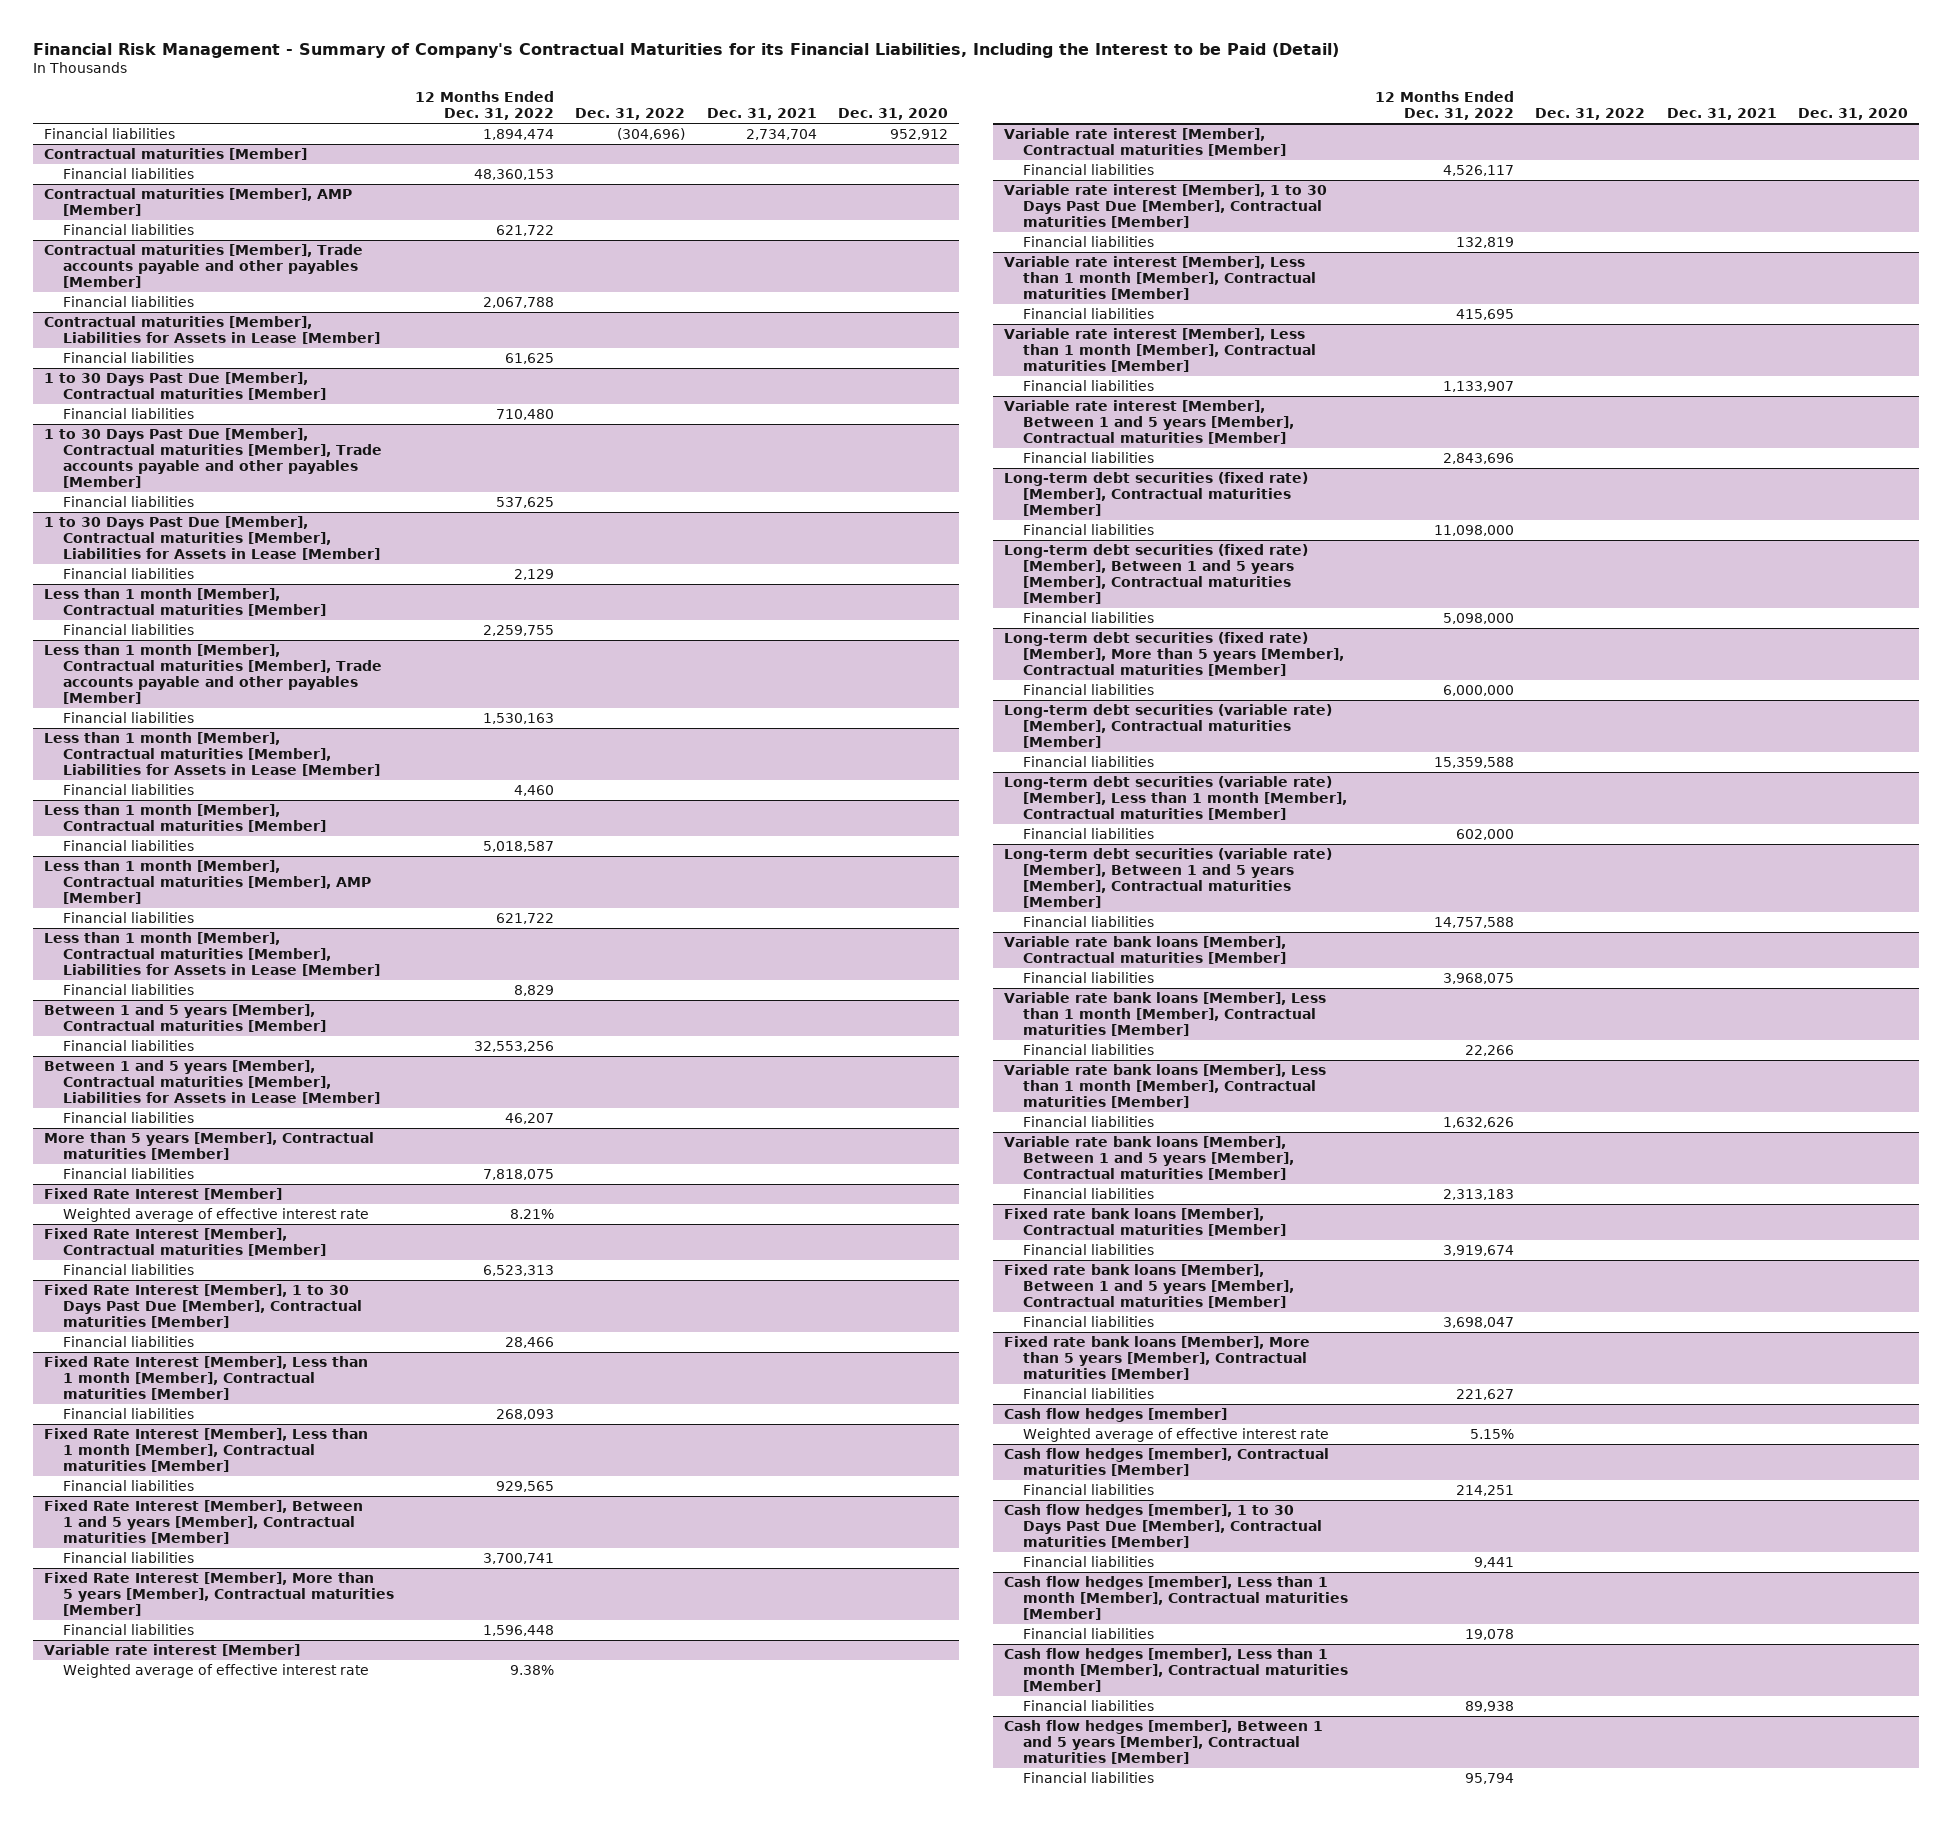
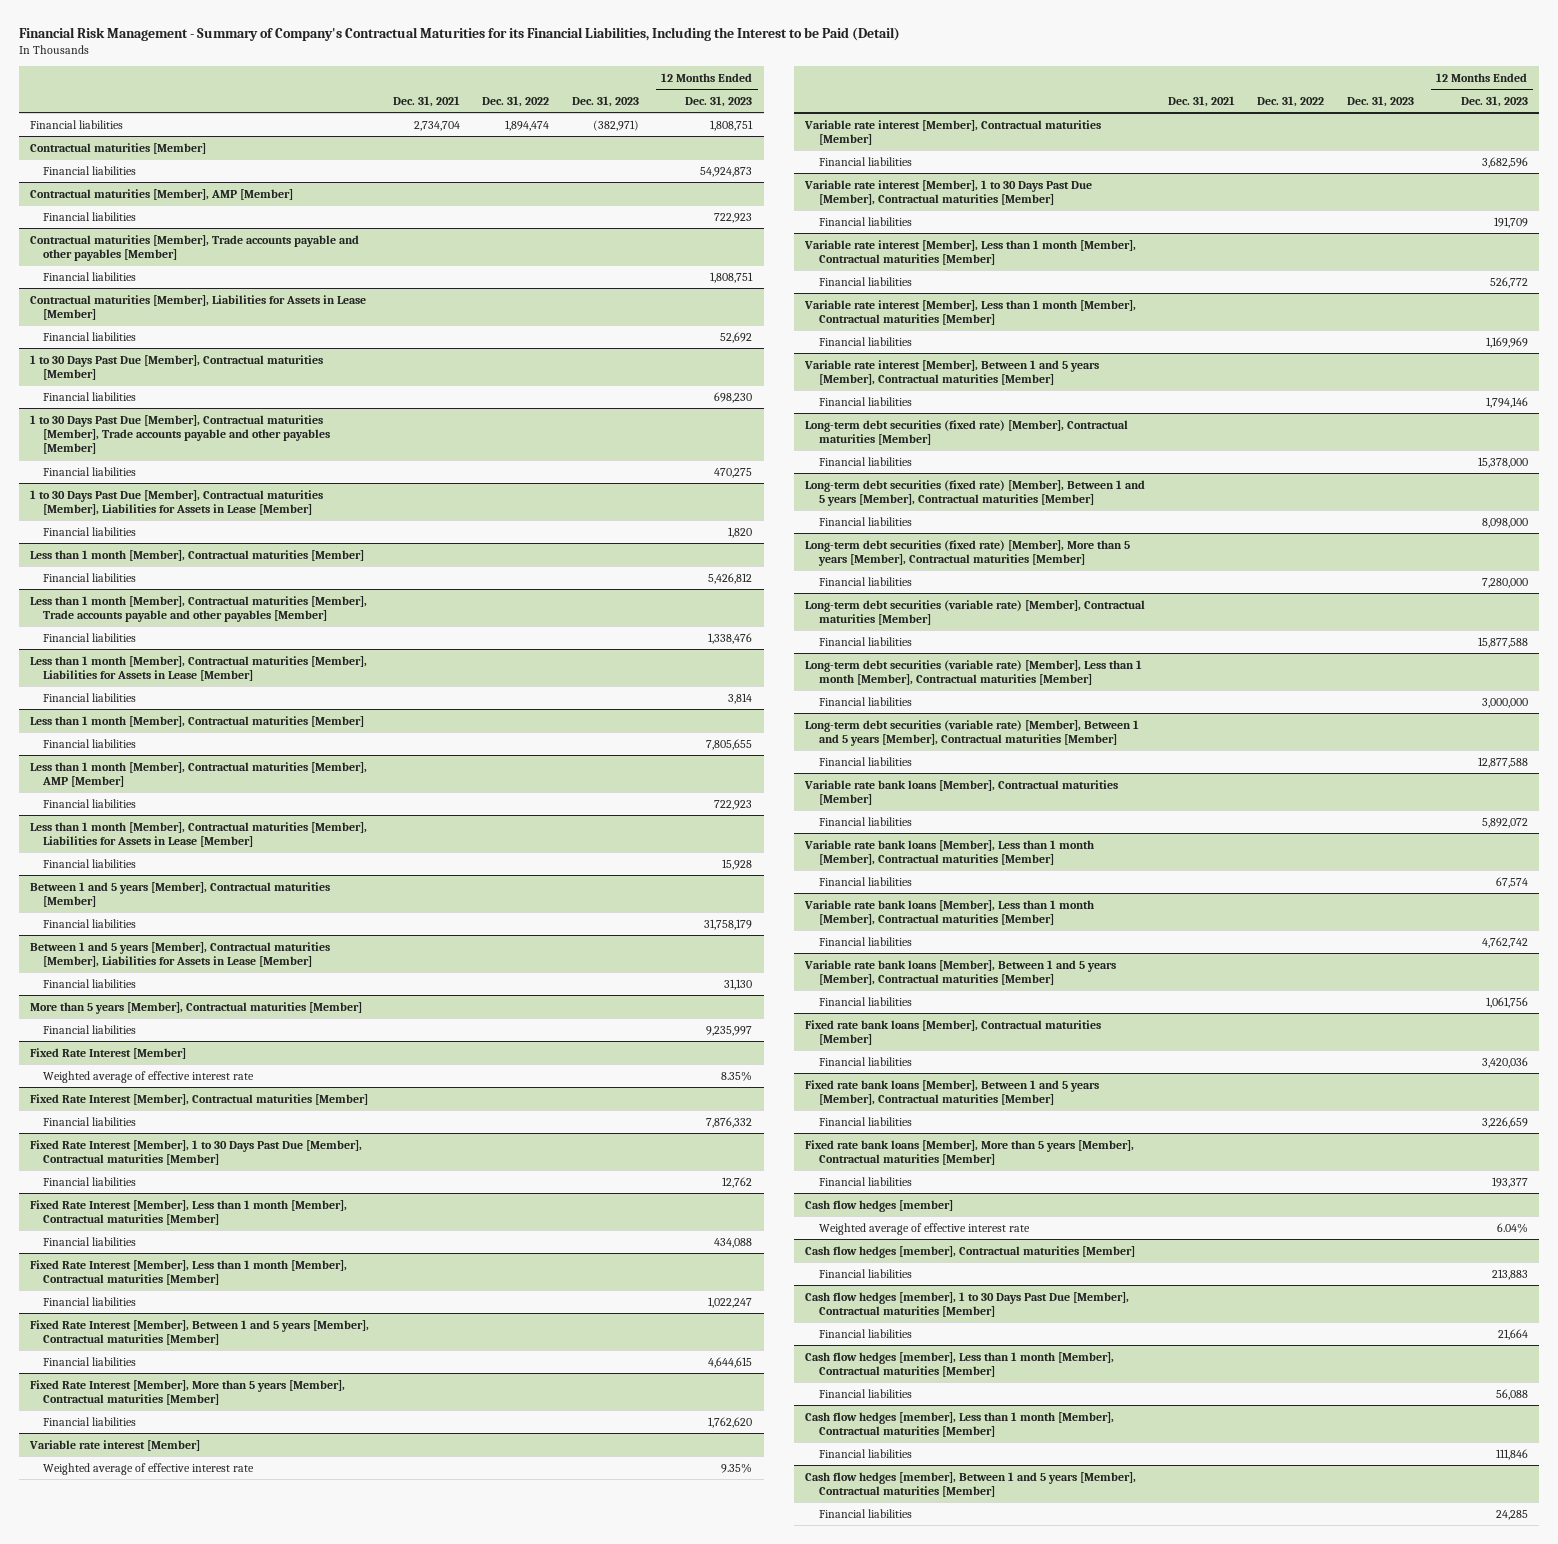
- | 12 Months Ended Dec. 31, 2022 | Dec. 31, 2022 | Dec. 31, 2021 | Dec. 31, 2020
+ | Dec. 31, 2021 | Dec. 31, 2022 | Dec. 31, 2023 | 12 Months Ended Dec. 31, 2023
- Financial liabilities | 1,894,474 | (304,696) | 2,734,704 | 952,912
+ Financial liabilities | 2,734,704 | 1,894,474 | (382,971) | 1,808,751

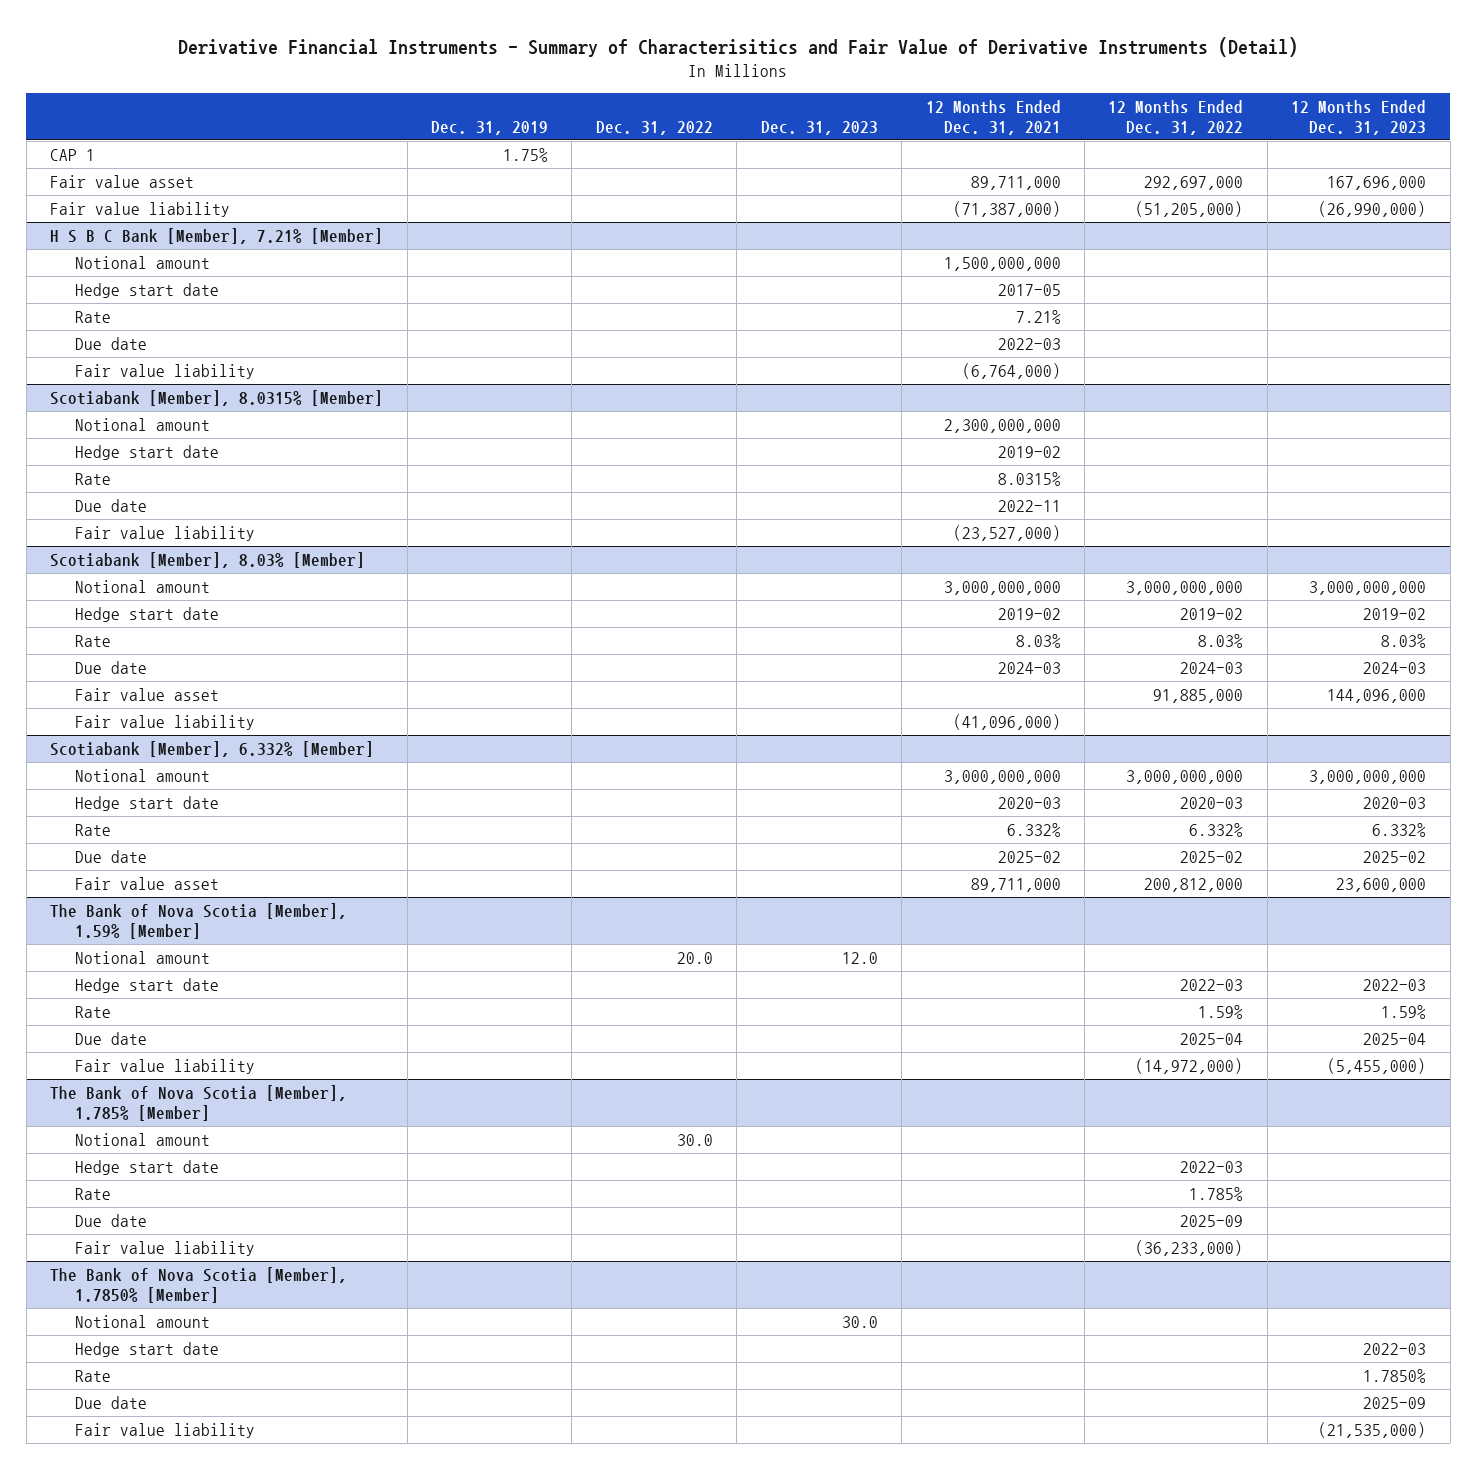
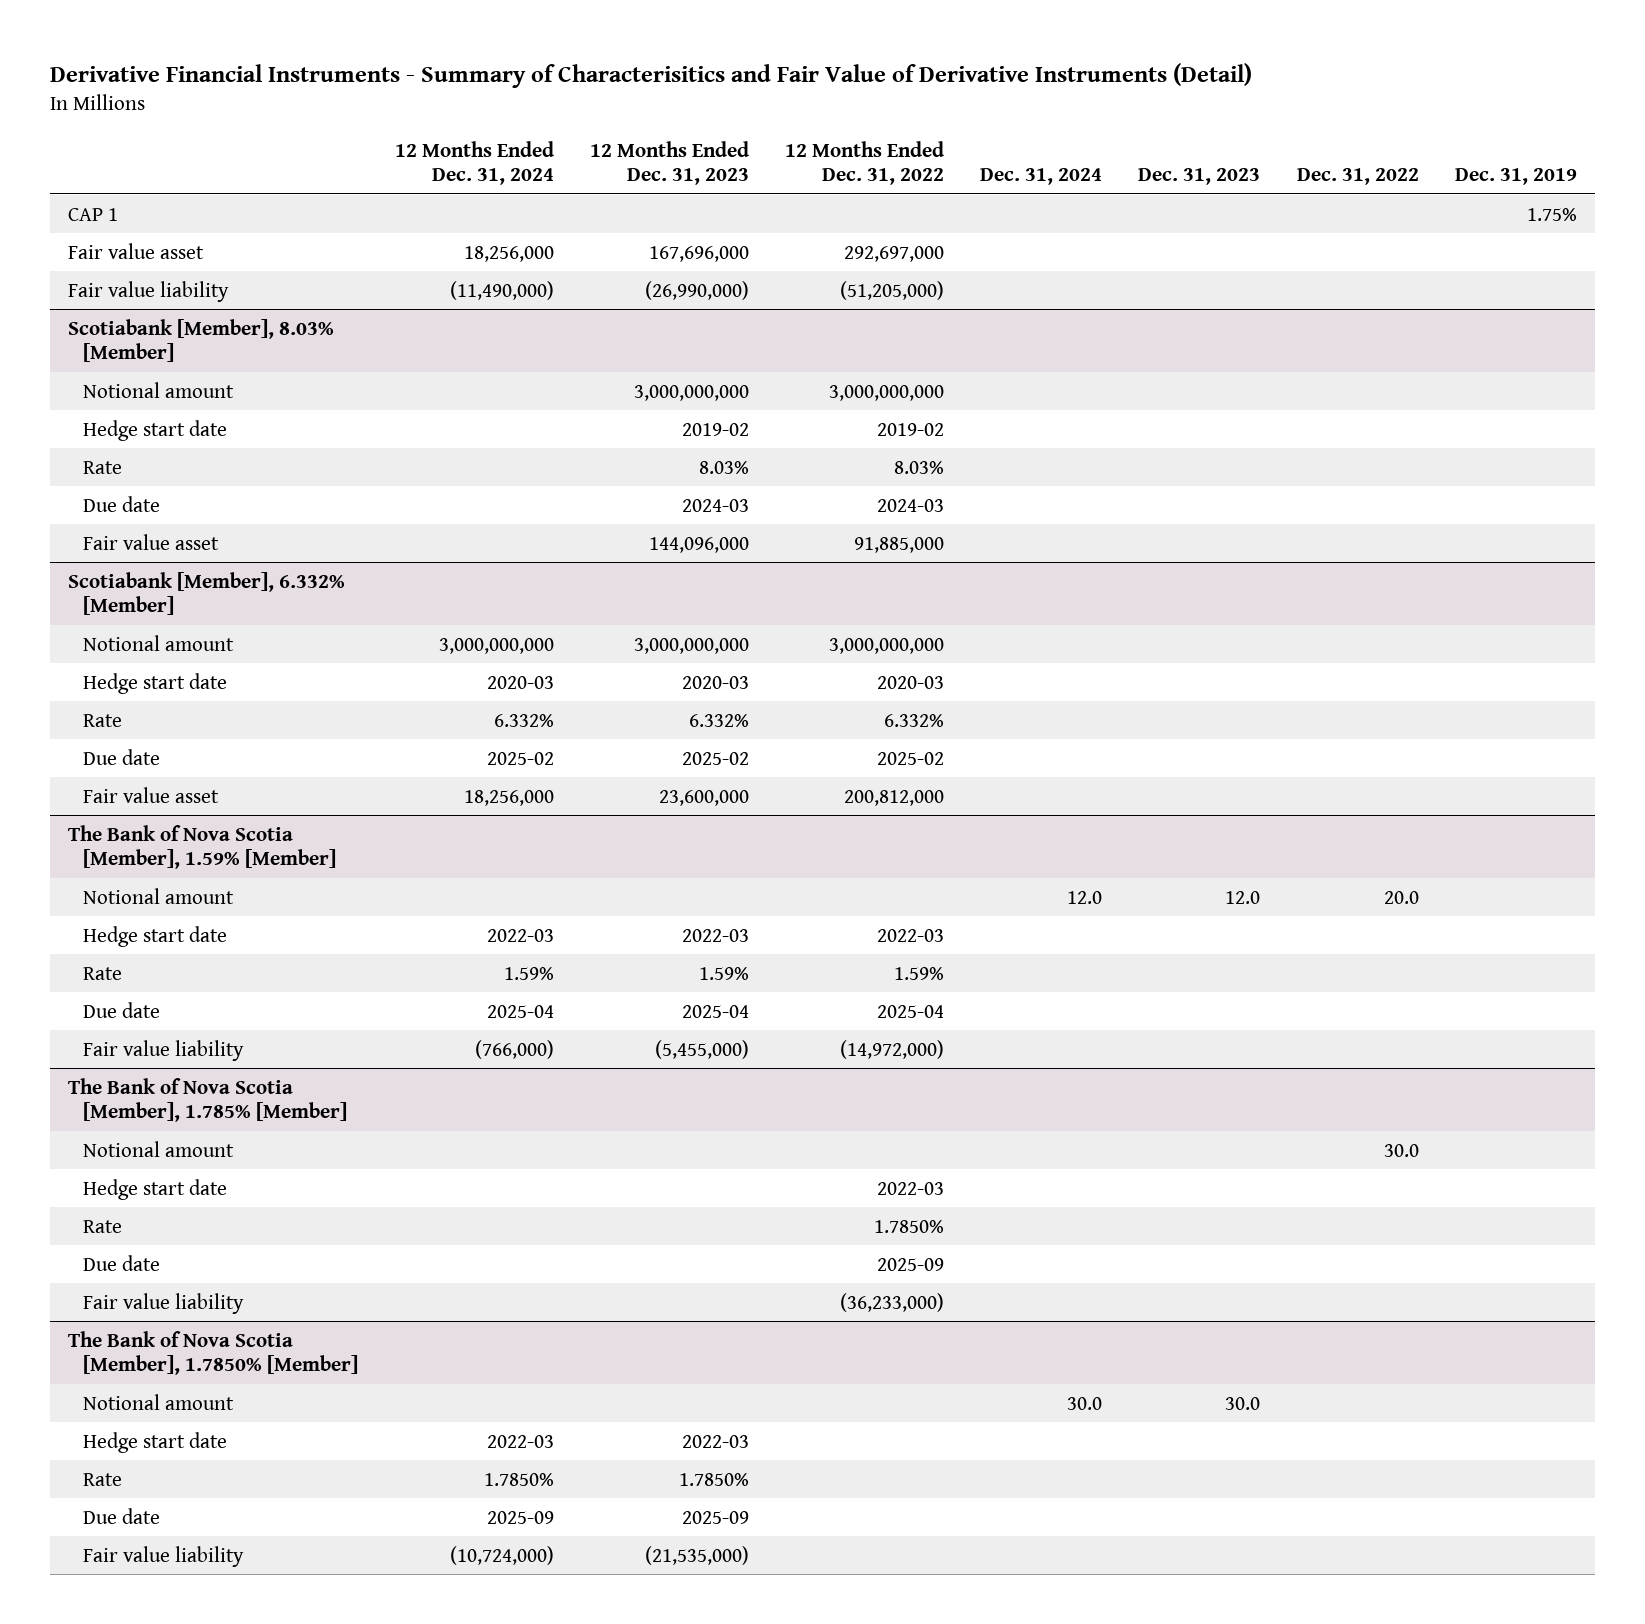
- | Dec. 31, 2019 | Dec. 31, 2022 | Dec. 31, 2023 | 12 Months Ended Dec. 31, 2021 | 12 Months Ended Dec. 31, 2022 | 12 Months Ended Dec. 31, 2023
+ | 12 Months Ended Dec. 31, 2024 | 12 Months Ended Dec. 31, 2023 | 12 Months Ended Dec. 31, 2022 | Dec. 31, 2024 | Dec. 31, 2023 | Dec. 31, 2022 | Dec. 31, 2019
- H S B C Bank [Member], 7.21% [Member]
- Notional amount | | | | 1,500,000,000 | |
- Hedge start date | | | | 2017-05 | |
- Rate | | | | 7.21% | |
- Due date | | | | 2022-03 | |
- Fair value liability | | | | (6,764,000) | |
- Scotiabank [Member], 8.0315% [Member]
- Notional amount | | | | 2,300,000,000 | |
- Hedge start date | | | | 2019-02 | |
- Rate | | | | 8.0315% | |
- Due date | | | | 2022-11 | |
- Fair value liability | | | | (23,527,000) | |
@ Scotiabank [Member], 8.03% [Member]
- Fair value liability | | | | (41,096,000) | |
@ The Bank of Nova Scotia [Member], 1.785% [Member]
- Rate | | | | | 1.785% |
+ Rate | | | 1.7850% | | | |

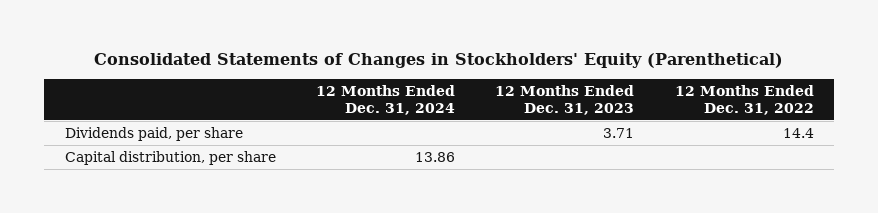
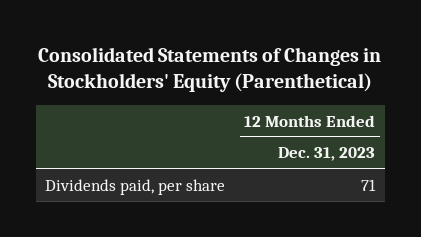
- | 12 Months Ended Dec. 31, 2024 | 12 Months Ended Dec. 31, 2023 | 12 Months Ended Dec. 31, 2022
+ | 12 Months Ended Dec. 31, 2023
- Dividends paid, per share | | 3.71 | 14.4
- Capital distribution, per share | 13.86 | |
+ Dividends paid, per share | 71

